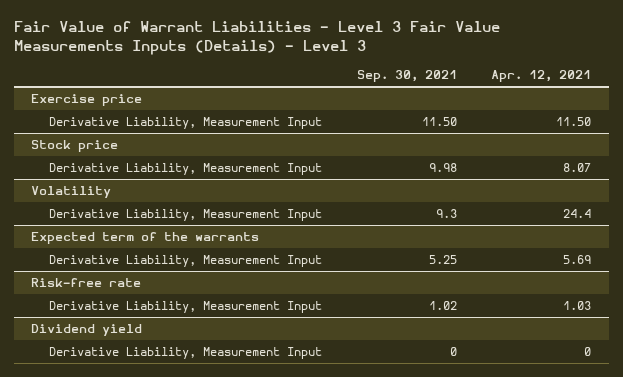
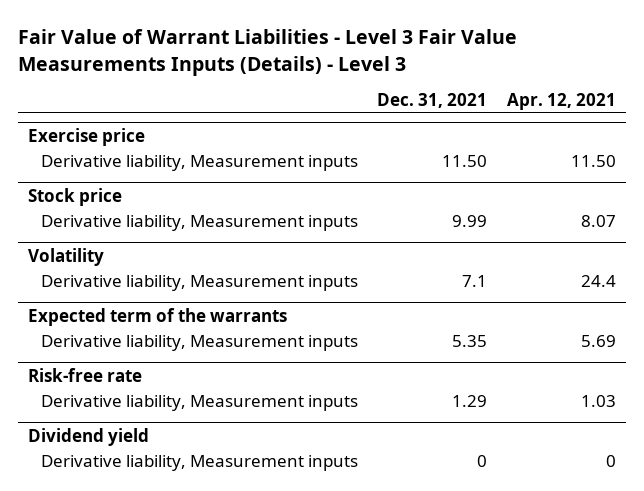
- | Sep. 30, 2021 | Apr. 12, 2021
+ | Dec. 31, 2021 | Apr. 12, 2021
@ Exercise price
- Derivative Liability, Measurement Input | 11.50 | 11.50
+ Derivative liability, Measurement inputs | 11.50 | 11.50
@ Stock price
- Derivative Liability, Measurement Input | 9.98 | 8.07
+ Derivative liability, Measurement inputs | 9.99 | 8.07
@ Volatility
- Derivative Liability, Measurement Input | 9.3 | 24.4
+ Derivative liability, Measurement inputs | 7.1 | 24.4
@ Expected term of the warrants
- Derivative Liability, Measurement Input | 5.25 | 5.69
+ Derivative liability, Measurement inputs | 5.35 | 5.69
@ Risk-free rate
- Derivative Liability, Measurement Input | 1.02 | 1.03
+ Derivative liability, Measurement inputs | 1.29 | 1.03
@ Dividend yield
- Derivative Liability, Measurement Input | 0 | 0
+ Derivative liability, Measurement inputs | 0 | 0

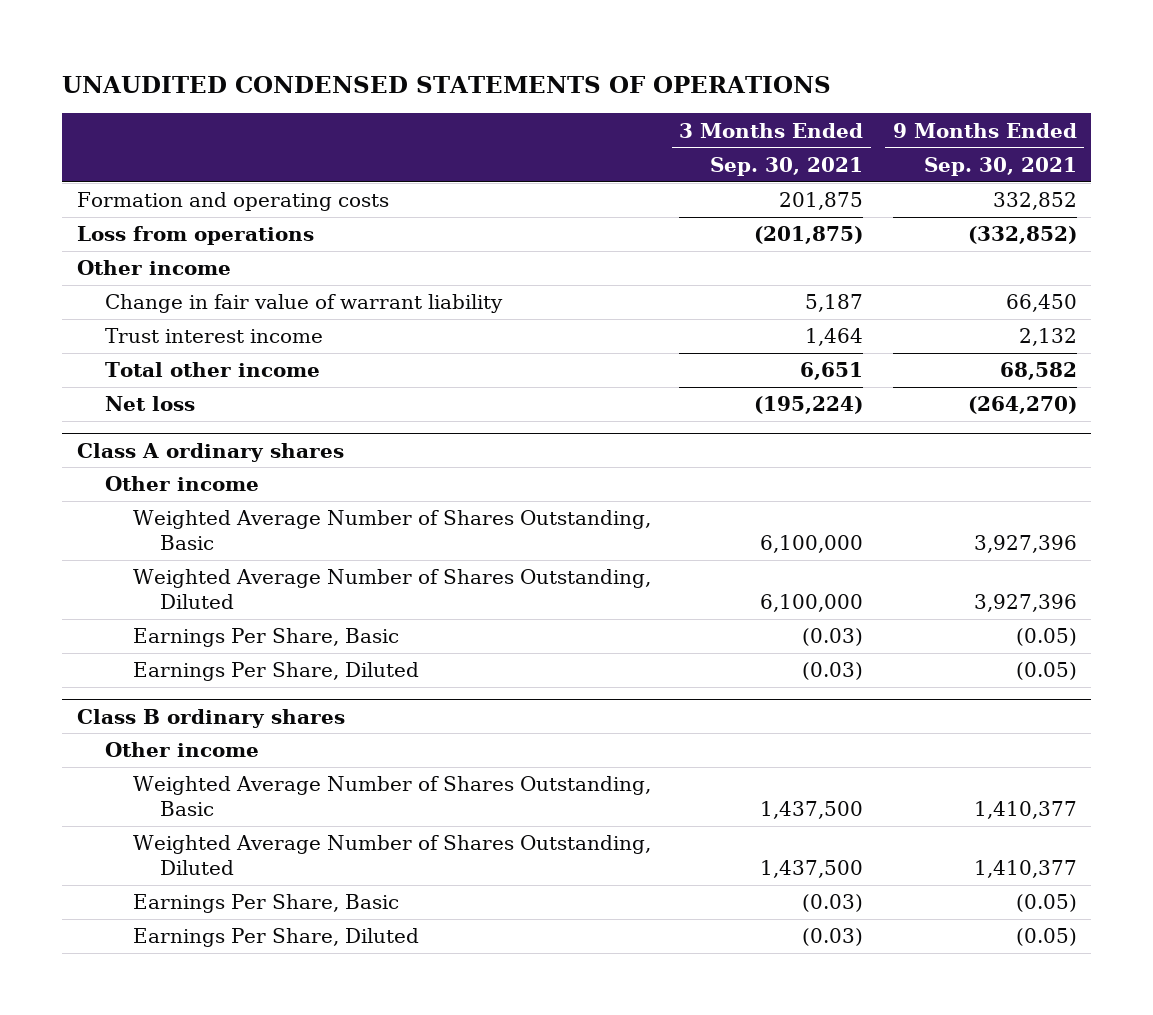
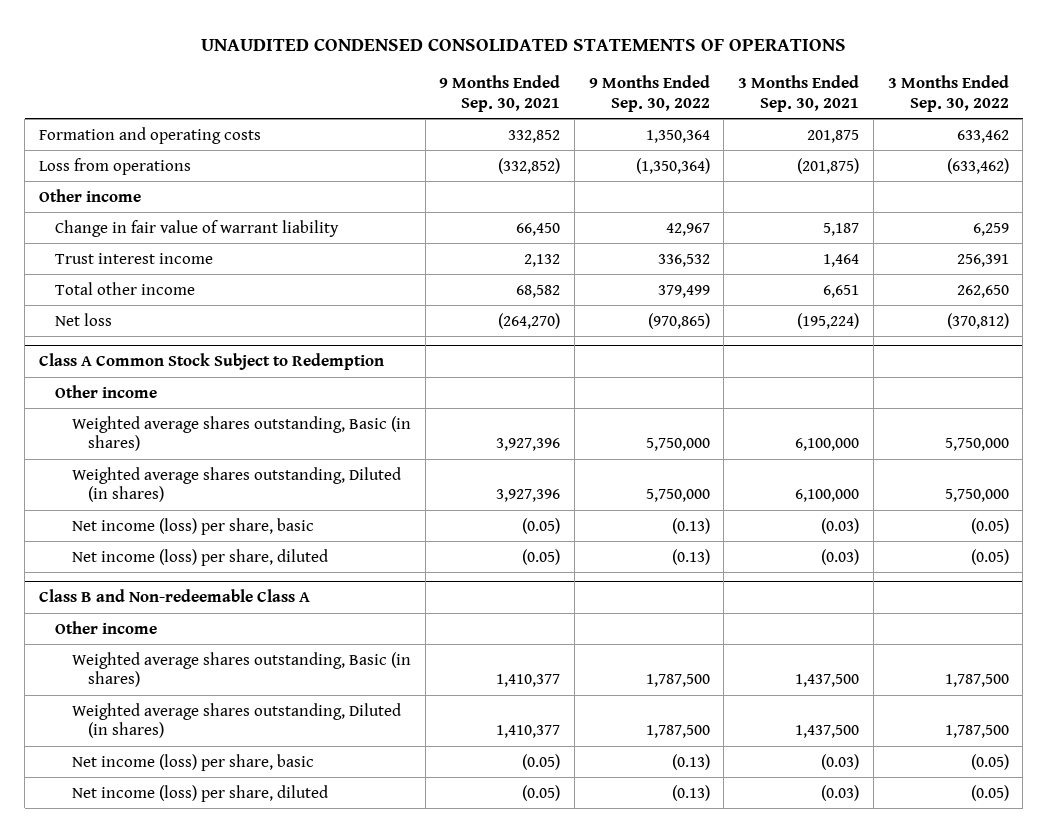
- UNAUDITED CONDENSED STATEMENTS OF OPERATIONS
+ UNAUDITED CONDENSED CONSOLIDATED STATEMENTS OF OPERATIONS
- | 3 Months Ended Sep. 30, 2021 | 9 Months Ended Sep. 30, 2021
+ | 9 Months Ended Sep. 30, 2021 | 9 Months Ended Sep. 30, 2022 | 3 Months Ended Sep. 30, 2021 | 3 Months Ended Sep. 30, 2022
- Class A ordinary shares
+ Class A Common Stock Subject to Redemption
- Weighted Average Number of Shares Outstanding, Basic | 6,100,000 | 3,927,396
- Weighted Average Number of Shares Outstanding, Diluted | 6,100,000 | 3,927,396
- Earnings Per Share, Basic | (0.03) | (0.05)
- Earnings Per Share, Diluted | (0.03) | (0.05)
- Class B ordinary shares
+ Weighted average shares outstanding, Basic (in shares) | 3,927,396 | 5,750,000 | 6,100,000 | 5,750,000
+ Weighted average shares outstanding, Diluted (in shares) | 3,927,396 | 5,750,000 | 6,100,000 | 5,750,000
+ Net income (loss) per share, basic | (0.05) | (0.13) | (0.03) | (0.05)
+ Net income (loss) per share, diluted | (0.05) | (0.13) | (0.03) | (0.05)
+ Class B and Non-redeemable Class A
- Weighted Average Number of Shares Outstanding, Basic | 1,437,500 | 1,410,377
- Weighted Average Number of Shares Outstanding, Diluted | 1,437,500 | 1,410,377
- Earnings Per Share, Basic | (0.03) | (0.05)
- Earnings Per Share, Diluted | (0.03) | (0.05)
+ Weighted average shares outstanding, Basic (in shares) | 1,410,377 | 1,787,500 | 1,437,500 | 1,787,500
+ Weighted average shares outstanding, Diluted (in shares) | 1,410,377 | 1,787,500 | 1,437,500 | 1,787,500
+ Net income (loss) per share, basic | (0.05) | (0.13) | (0.03) | (0.05)
+ Net income (loss) per share, diluted | (0.05) | (0.13) | (0.03) | (0.05)

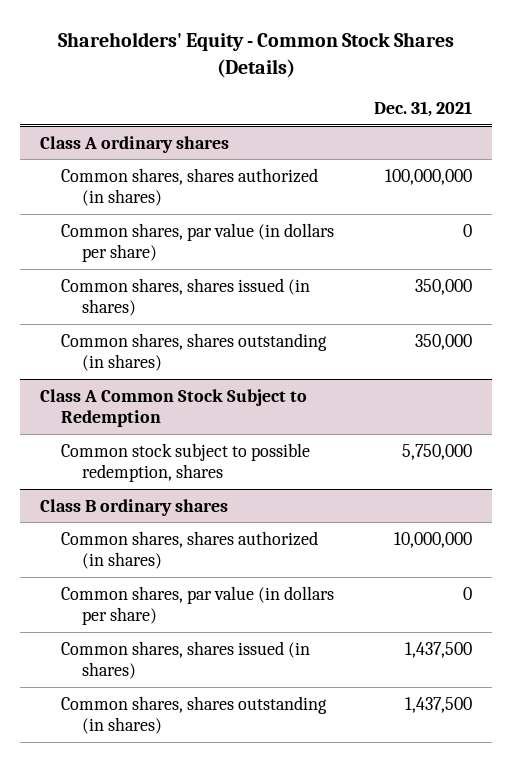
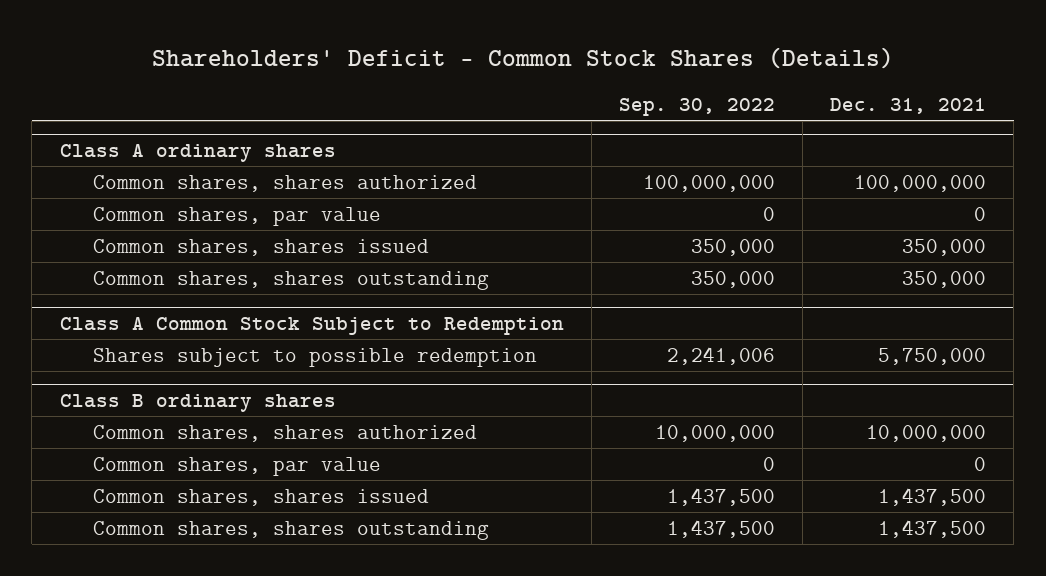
- Shareholders' Equity - Common Stock Shares (Details)
+ Shareholders' Deficit - Common Stock Shares (Details)
- | Dec. 31, 2021
+ | Sep. 30, 2022 | Dec. 31, 2021
@ Class A ordinary shares
- Common shares, shares authorized (in shares) | 100,000,000
- Common shares, par value (in dollars per share) | 0
- Common shares, shares issued (in shares) | 350,000
- Common shares, shares outstanding (in shares) | 350,000
+ Common shares, shares authorized | 100,000,000 | 100,000,000
+ Common shares, par value | 0 | 0
+ Common shares, shares issued | 350,000 | 350,000
+ Common shares, shares outstanding | 350,000 | 350,000
@ Class A Common Stock Subject to Redemption
- Common stock subject to possible redemption, shares | 5,750,000
+ Shares subject to possible redemption | 2,241,006 | 5,750,000
@ Class B ordinary shares
- Common shares, shares authorized (in shares) | 10,000,000
- Common shares, par value (in dollars per share) | 0
- Common shares, shares issued (in shares) | 1,437,500
- Common shares, shares outstanding (in shares) | 1,437,500
+ Common shares, shares authorized | 10,000,000 | 10,000,000
+ Common shares, par value | 0 | 0
+ Common shares, shares issued | 1,437,500 | 1,437,500
+ Common shares, shares outstanding | 1,437,500 | 1,437,500

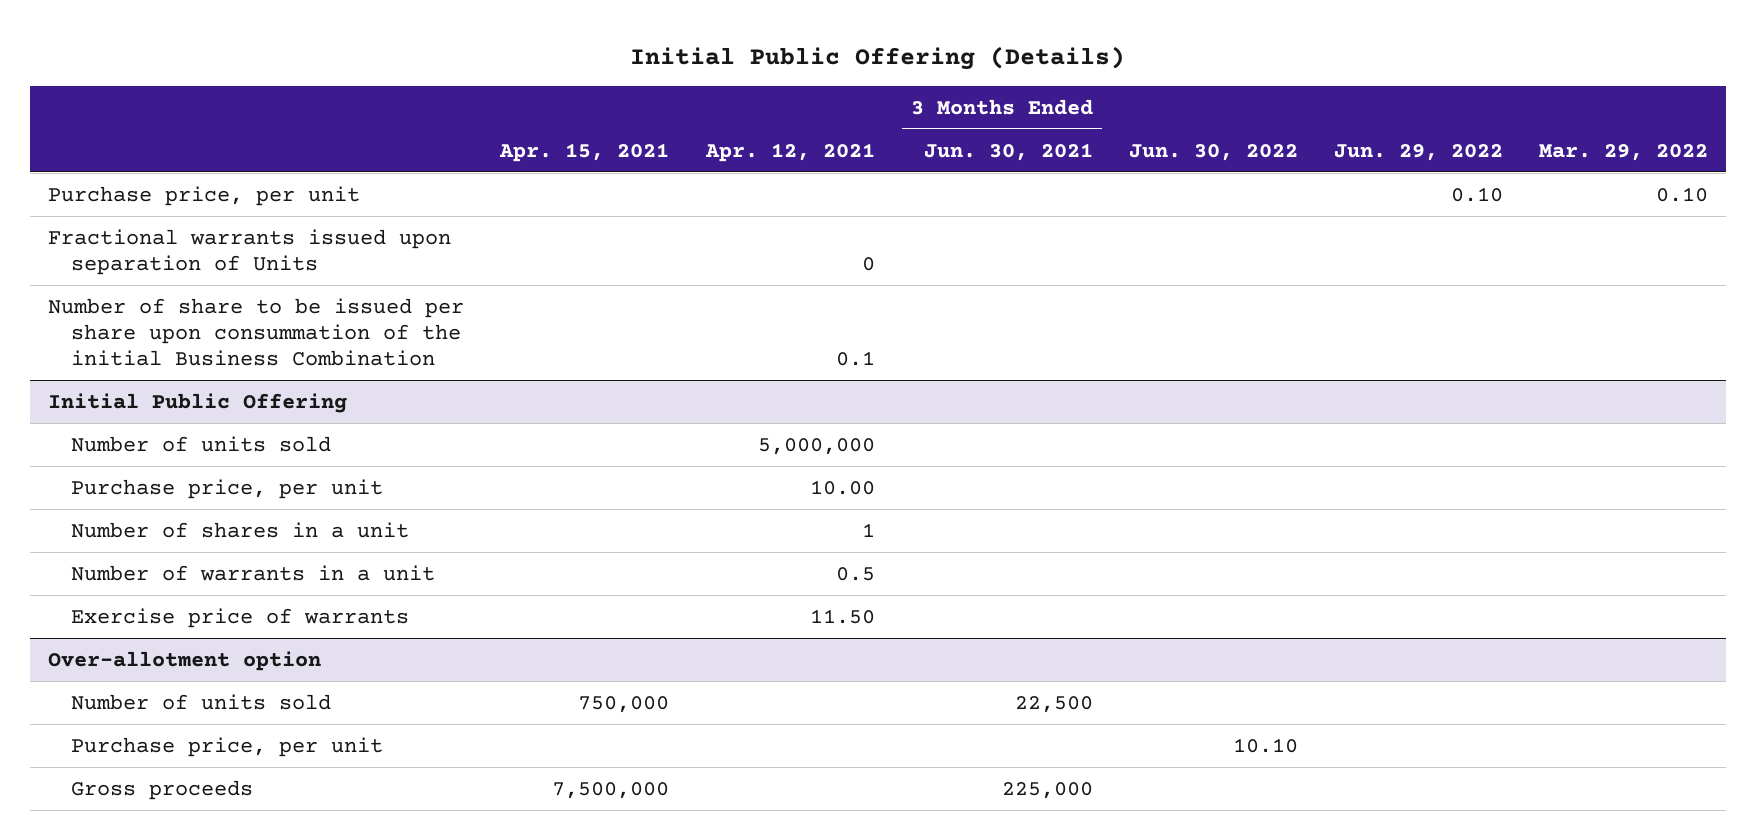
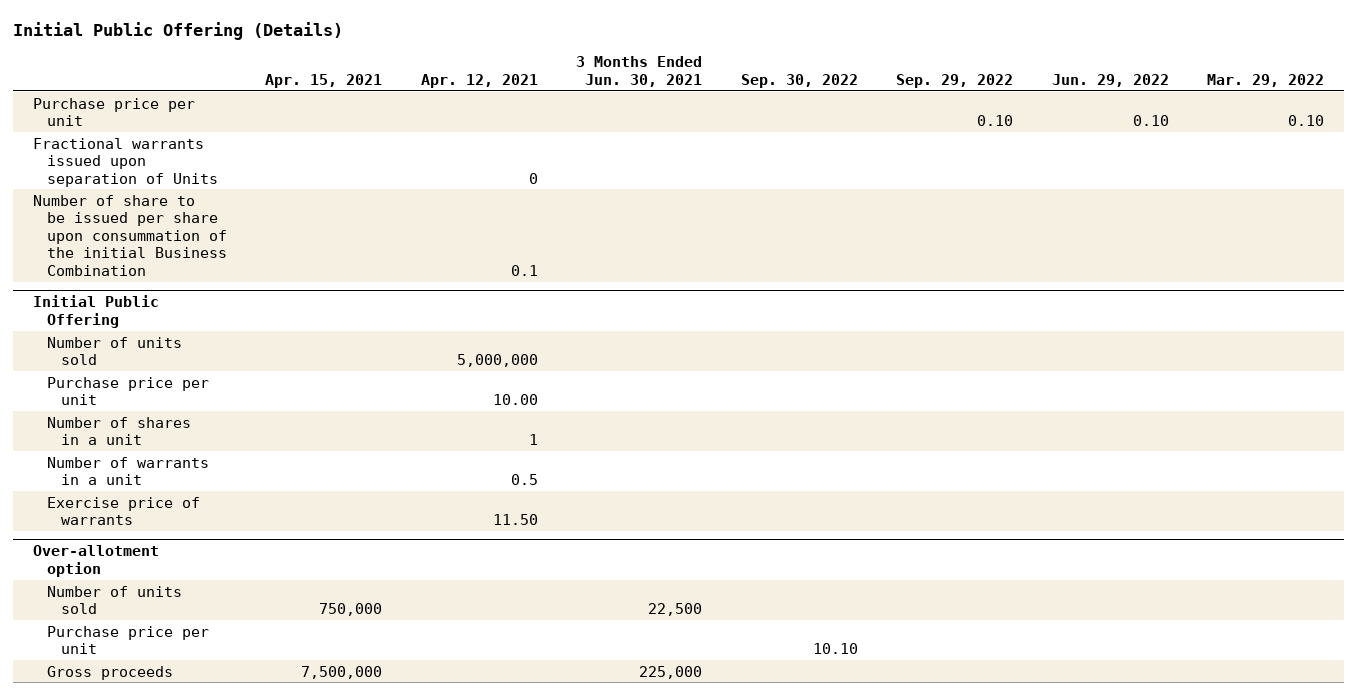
- | Apr. 15, 2021 | Apr. 12, 2021 | 3 Months Ended Jun. 30, 2021 | Jun. 30, 2022 | Jun. 29, 2022 | Mar. 29, 2022
+ | Apr. 15, 2021 | Apr. 12, 2021 | 3 Months Ended Jun. 30, 2021 | Sep. 30, 2022 | Sep. 29, 2022 | Jun. 29, 2022 | Mar. 29, 2022
- Purchase price, per unit | | | | | 0.10 | 0.10
+ Purchase price per unit | | | | | 0.10 | 0.10 | 0.10
@ Initial Public Offering
- Purchase price, per unit | | 10.00 | | | |
+ Purchase price per unit | | 10.00 | | | | |
@ Over-allotment option
- Purchase price, per unit | | | | 10.10 | |
+ Purchase price per unit | | | | 10.10 | | |

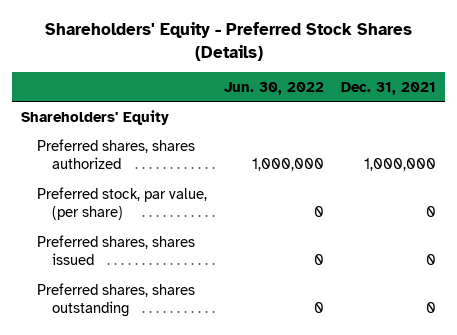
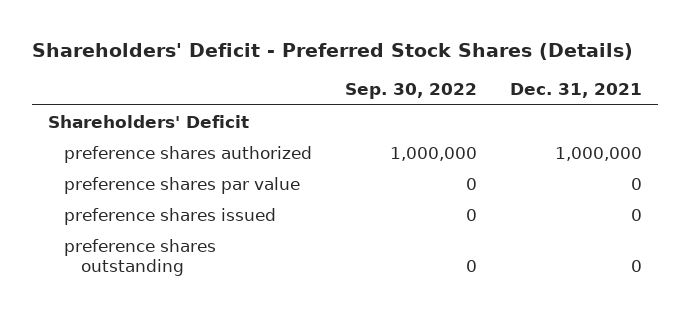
- Shareholders' Equity - Preferred Stock Shares (Details)
+ Shareholders' Deficit - Preferred Stock Shares (Details)
- | Jun. 30, 2022 | Dec. 31, 2021
+ | Sep. 30, 2022 | Dec. 31, 2021
- Shareholders' Equity
- Preferred shares, shares authorized | 1,000,000 | 1,000,000
- Preferred stock, par value, (per share) | 0 | 0
- Preferred shares, shares issued | 0 | 0
- Preferred shares, shares outstanding | 0 | 0
+ Shareholders' Deficit
+ preference shares authorized | 1,000,000 | 1,000,000
+ preference shares par value | 0 | 0
+ preference shares issued | 0 | 0
+ preference shares outstanding | 0 | 0

